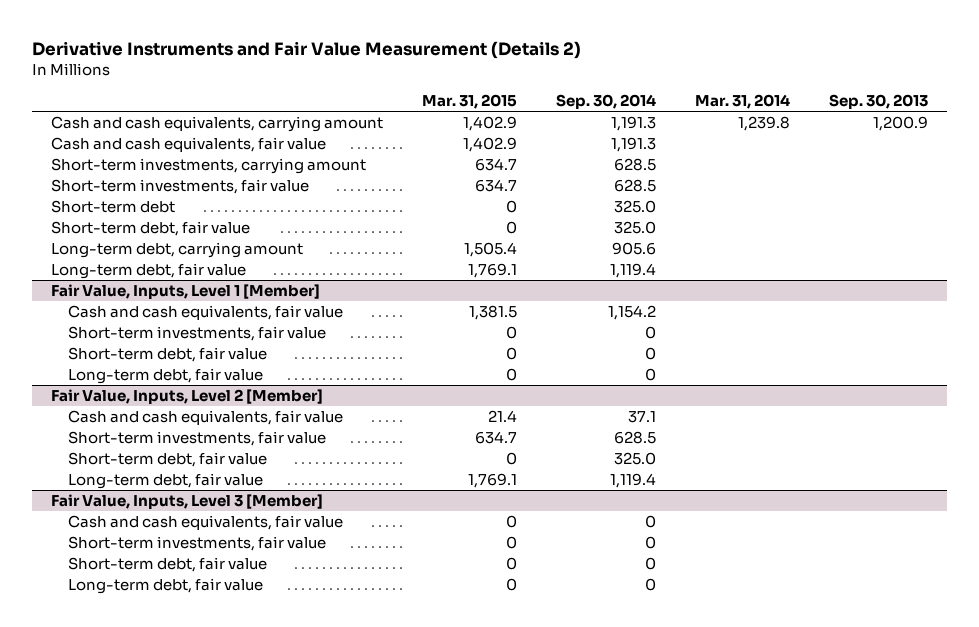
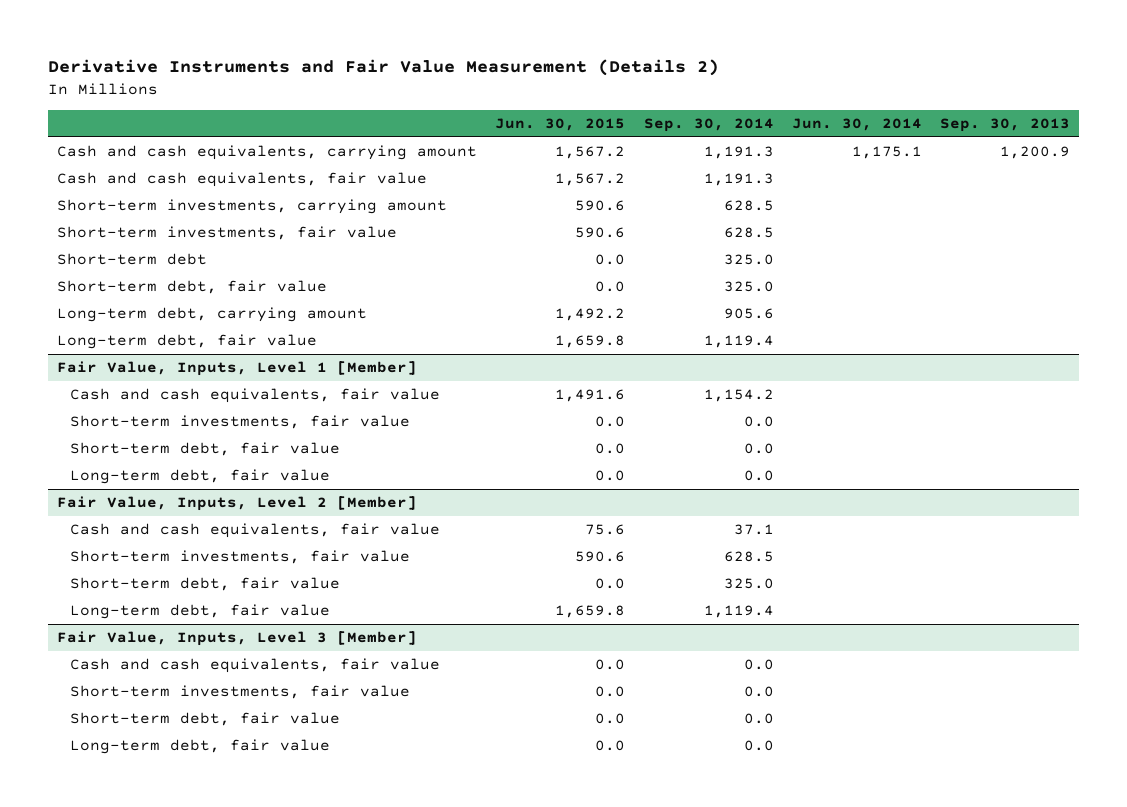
- | Mar. 31, 2015 | Sep. 30, 2014 | Mar. 31, 2014 | Sep. 30, 2013
+ | Jun. 30, 2015 | Sep. 30, 2014 | Jun. 30, 2014 | Sep. 30, 2013
@ Fair Value, Inputs, Level 1 [Member]
- Short-term investments, fair value | 0 | 0 | |
- Short-term debt, fair value | 0 | 0 | |
- Long-term debt, fair value | 0 | 0 | |
+ Short-term investments, fair value | 0.0 | 0.0 | |
+ Short-term debt, fair value | 0.0 | 0.0 | |
+ Long-term debt, fair value | 0.0 | 0.0 | |
@ Fair Value, Inputs, Level 3 [Member]
- Cash and cash equivalents, fair value | 0 | 0 | |
- Short-term investments, fair value | 0 | 0 | |
- Short-term debt, fair value | 0 | 0 | |
- Long-term debt, fair value | 0 | 0 | |
+ Cash and cash equivalents, fair value | 0.0 | 0.0 | |
+ Short-term investments, fair value | 0.0 | 0.0 | |
+ Short-term debt, fair value | 0.0 | 0.0 | |
+ Long-term debt, fair value | 0.0 | 0.0 | |

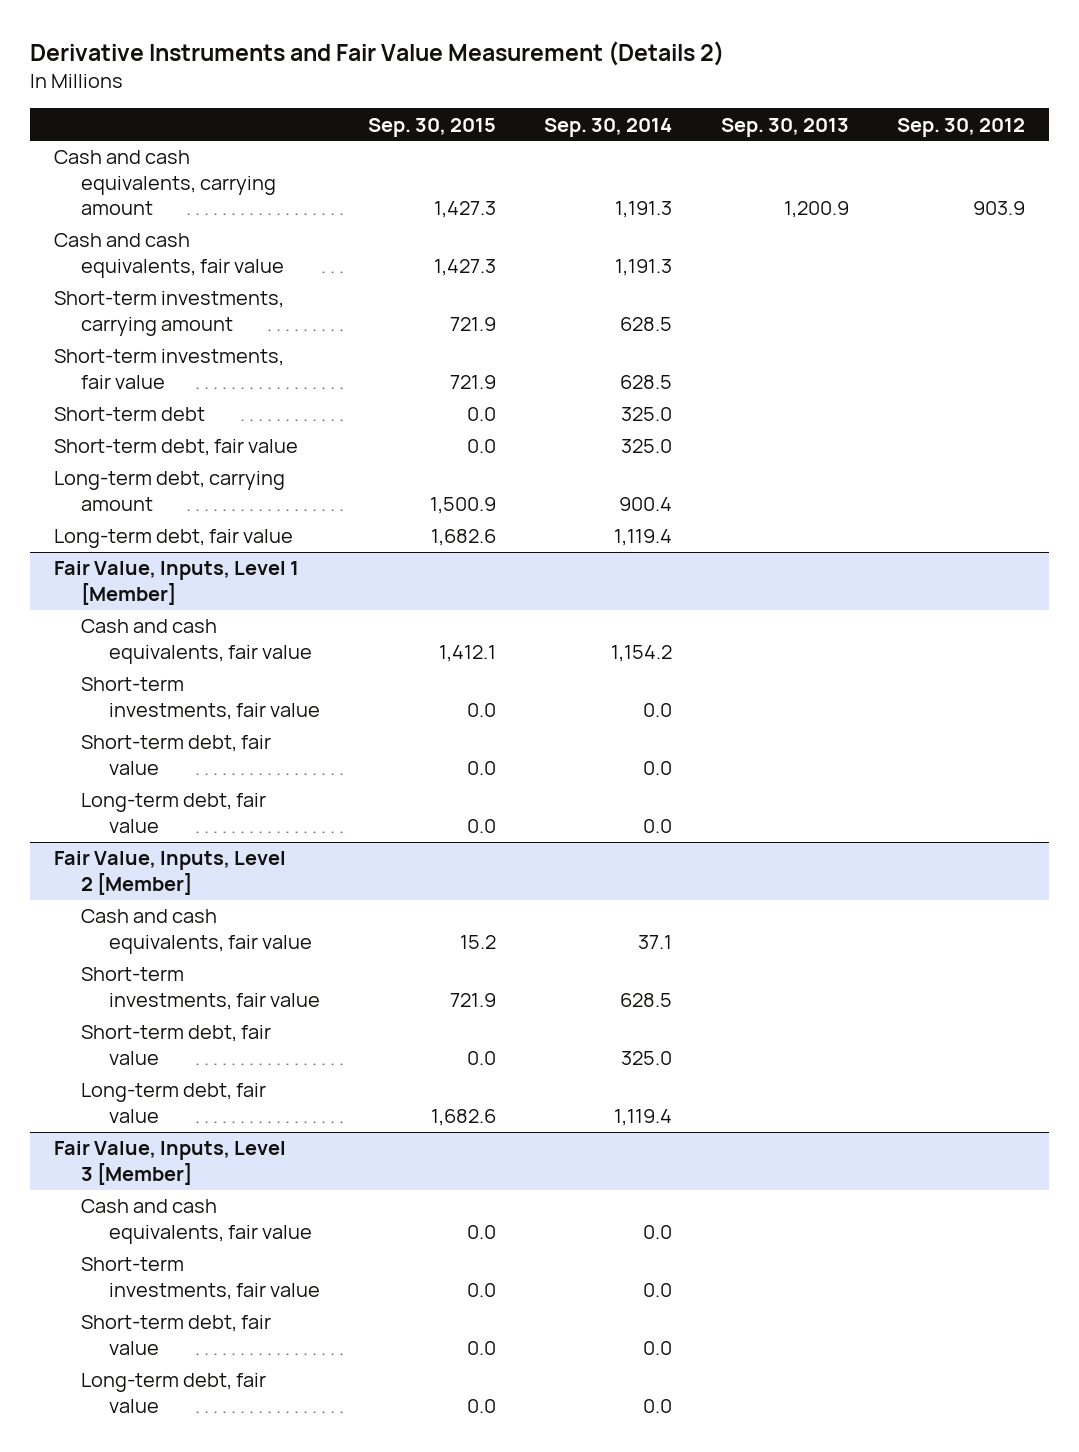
- | Jun. 30, 2015 | Sep. 30, 2014 | Jun. 30, 2014 | Sep. 30, 2013
+ | Sep. 30, 2015 | Sep. 30, 2014 | Sep. 30, 2013 | Sep. 30, 2012
- Long-term debt, carrying amount | 1,492.2 | 905.6 | |
+ Long-term debt, carrying amount | 1,500.9 | 900.4 | |

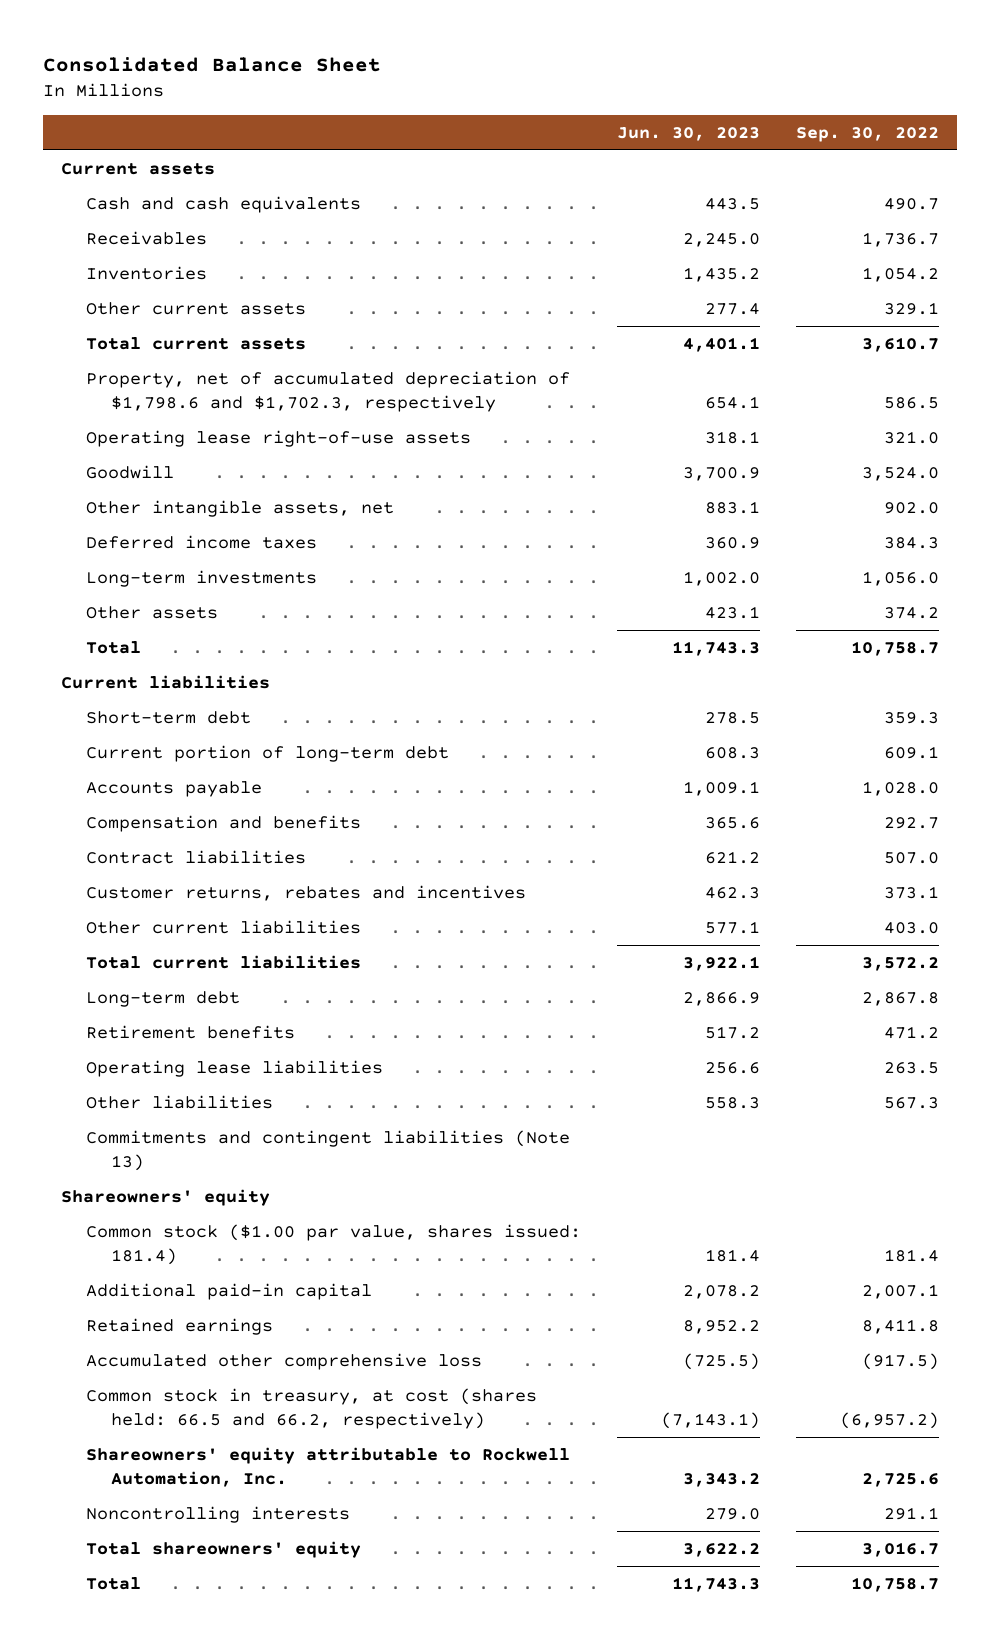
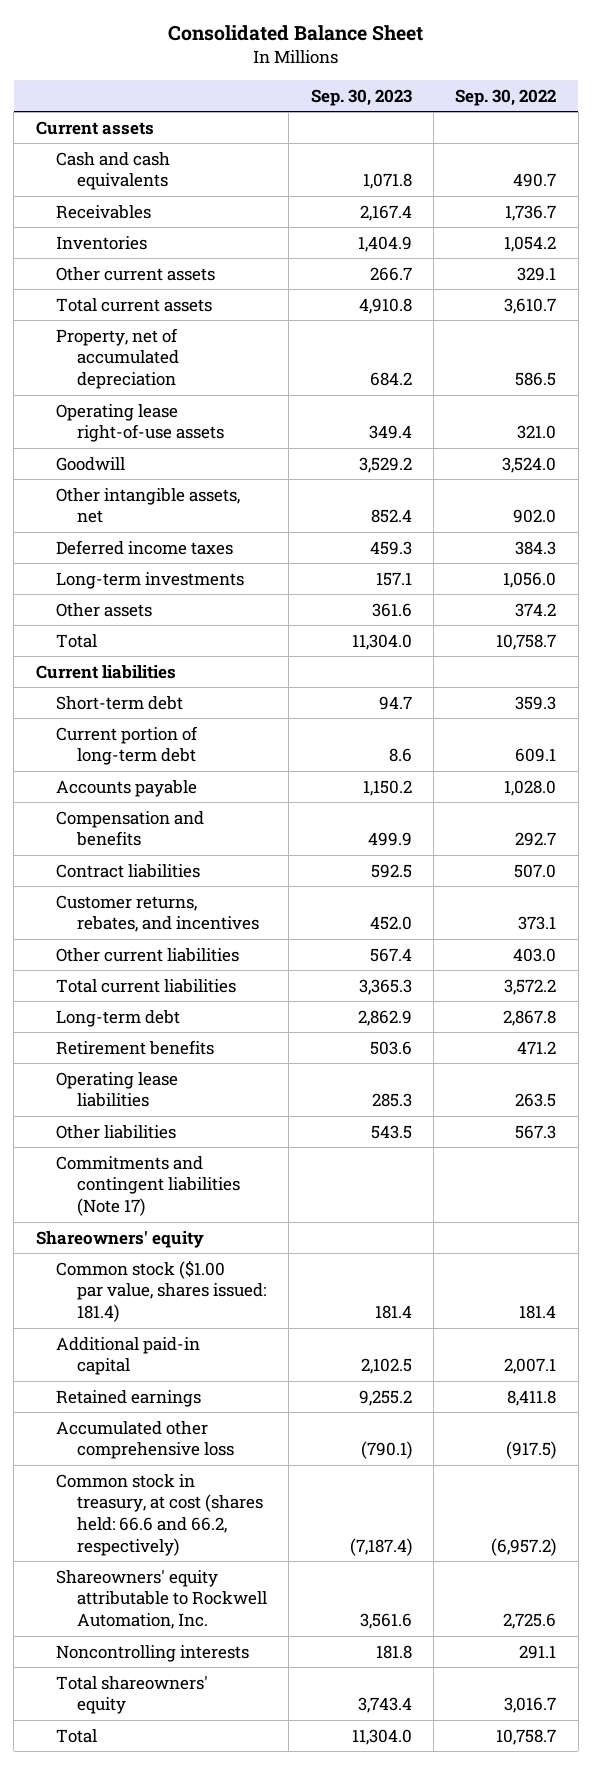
- | Jun. 30, 2023 | Sep. 30, 2022
+ | Sep. 30, 2023 | Sep. 30, 2022
- Property, net of accumulated depreciation of $1,798.6 and $1,702.3, respectively | 654.1 | 586.5
+ Property, net of accumulated depreciation | 684.2 | 586.5
- Customer returns, rebates and incentives | 462.3 | 373.1
+ Customer returns, rebates, and incentives | 452.0 | 373.1
- Commitments and contingent liabilities (Note 13)
+ Commitments and contingent liabilities (Note 17)
- Common stock in treasury, at cost (shares held: 66.5 and 66.2, respectively) | (7,143.1) | (6,957.2)
+ Common stock in treasury, at cost (shares held: 66.6 and 66.2, respectively) | (7,187.4) | (6,957.2)

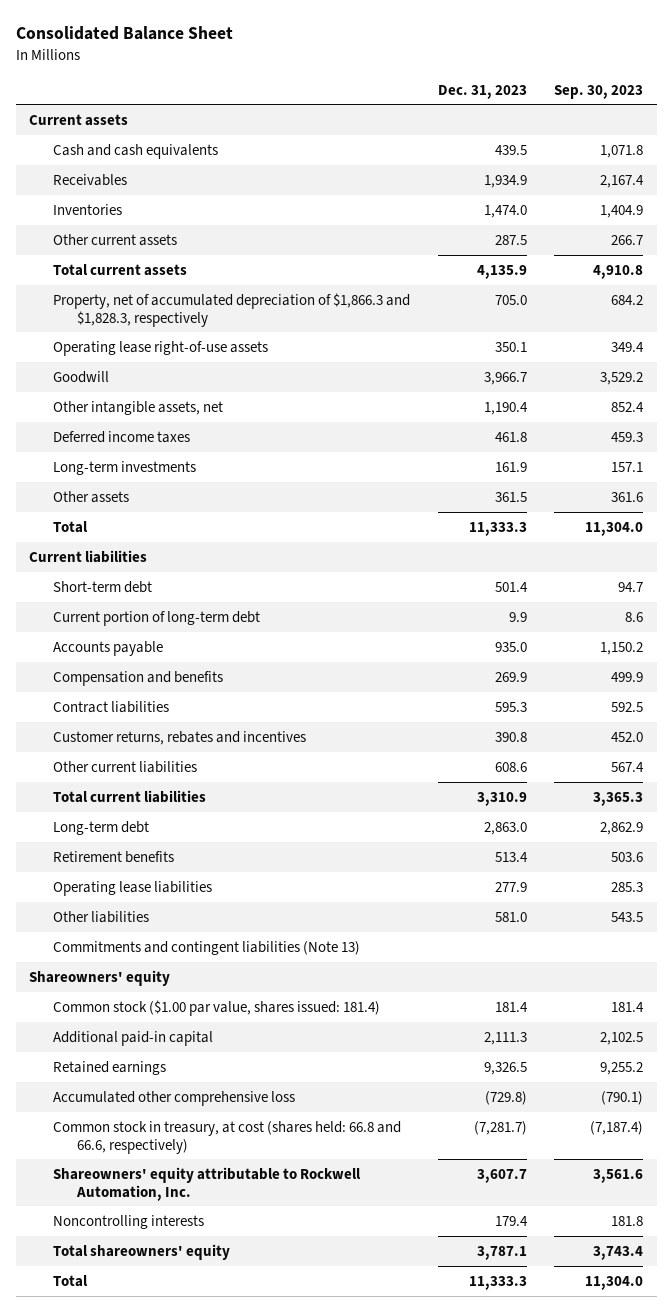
- | Sep. 30, 2023 | Sep. 30, 2022
+ | Dec. 31, 2023 | Sep. 30, 2023
- Property, net of accumulated depreciation | 684.2 | 586.5
+ Property, net of accumulated depreciation of $1,866.3 and $1,828.3, respectively | 705.0 | 684.2
- Customer returns, rebates, and incentives | 452.0 | 373.1
+ Customer returns, rebates and incentives | 390.8 | 452.0
- Commitments and contingent liabilities (Note 17)
+ Commitments and contingent liabilities (Note 13)
- Common stock in treasury, at cost (shares held: 66.6 and 66.2, respectively) | (7,187.4) | (6,957.2)
+ Common stock in treasury, at cost (shares held: 66.8 and 66.6, respectively) | (7,281.7) | (7,187.4)

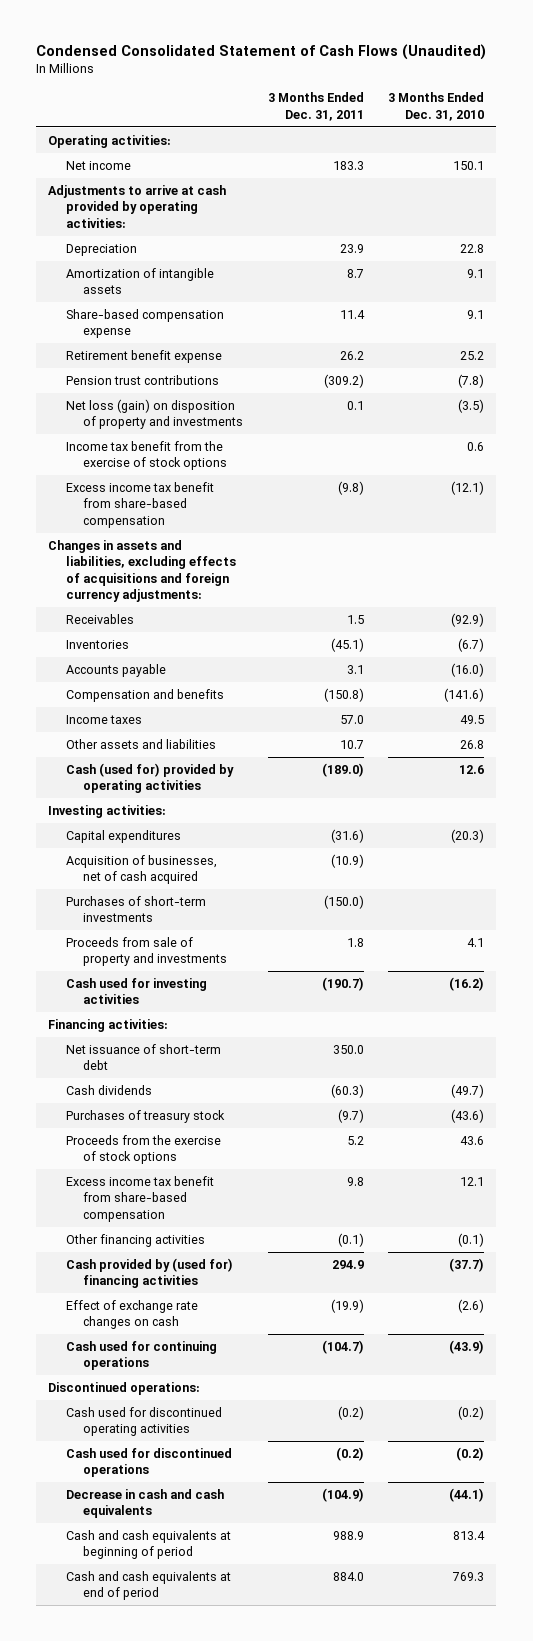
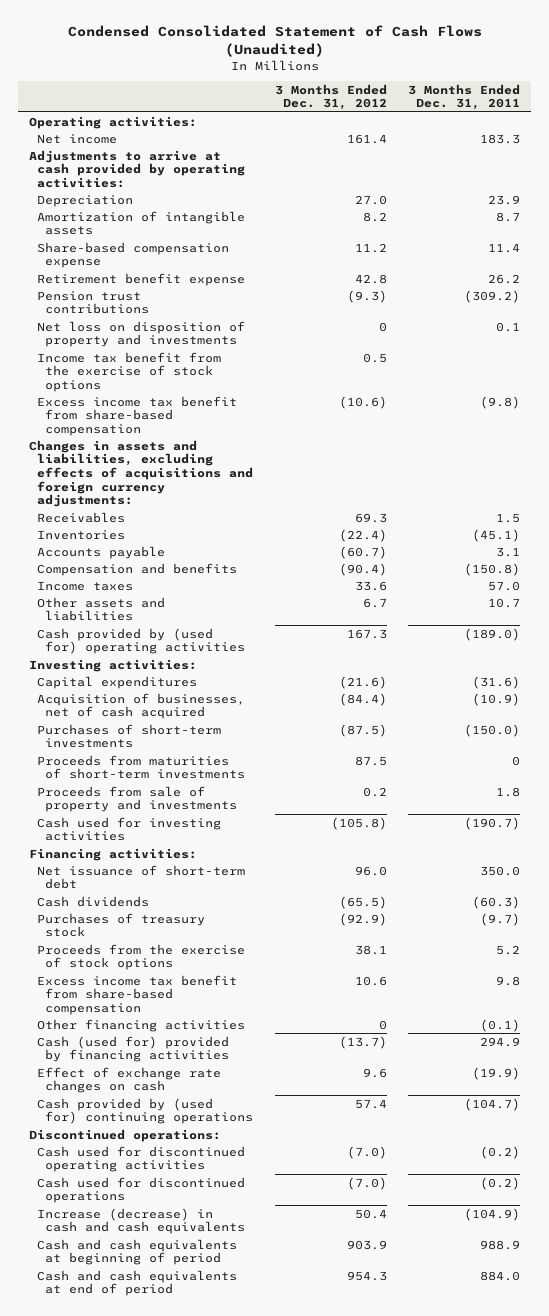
- | 3 Months Ended Dec. 31, 2011 | 3 Months Ended Dec. 31, 2010
+ | 3 Months Ended Dec. 31, 2012 | 3 Months Ended Dec. 31, 2011
- Net loss (gain) on disposition of property and investments | 0.1 | (3.5)
+ Net loss on disposition of property and investments | 0 | 0.1
- Cash (used for) provided by operating activities | (189.0) | 12.6
+ Cash provided by (used for) operating activities | 167.3 | (189.0)
+ Proceeds from maturities of short-term investments | 87.5 | 0
- Cash provided by (used for) financing activities | 294.9 | (37.7)
+ Cash (used for) provided by financing activities | (13.7) | 294.9
- Cash used for continuing operations | (104.7) | (43.9)
+ Cash provided by (used for) continuing operations | 57.4 | (104.7)
- Decrease in cash and cash equivalents | (104.9) | (44.1)
+ Increase (decrease) in cash and cash equivalents | 50.4 | (104.9)

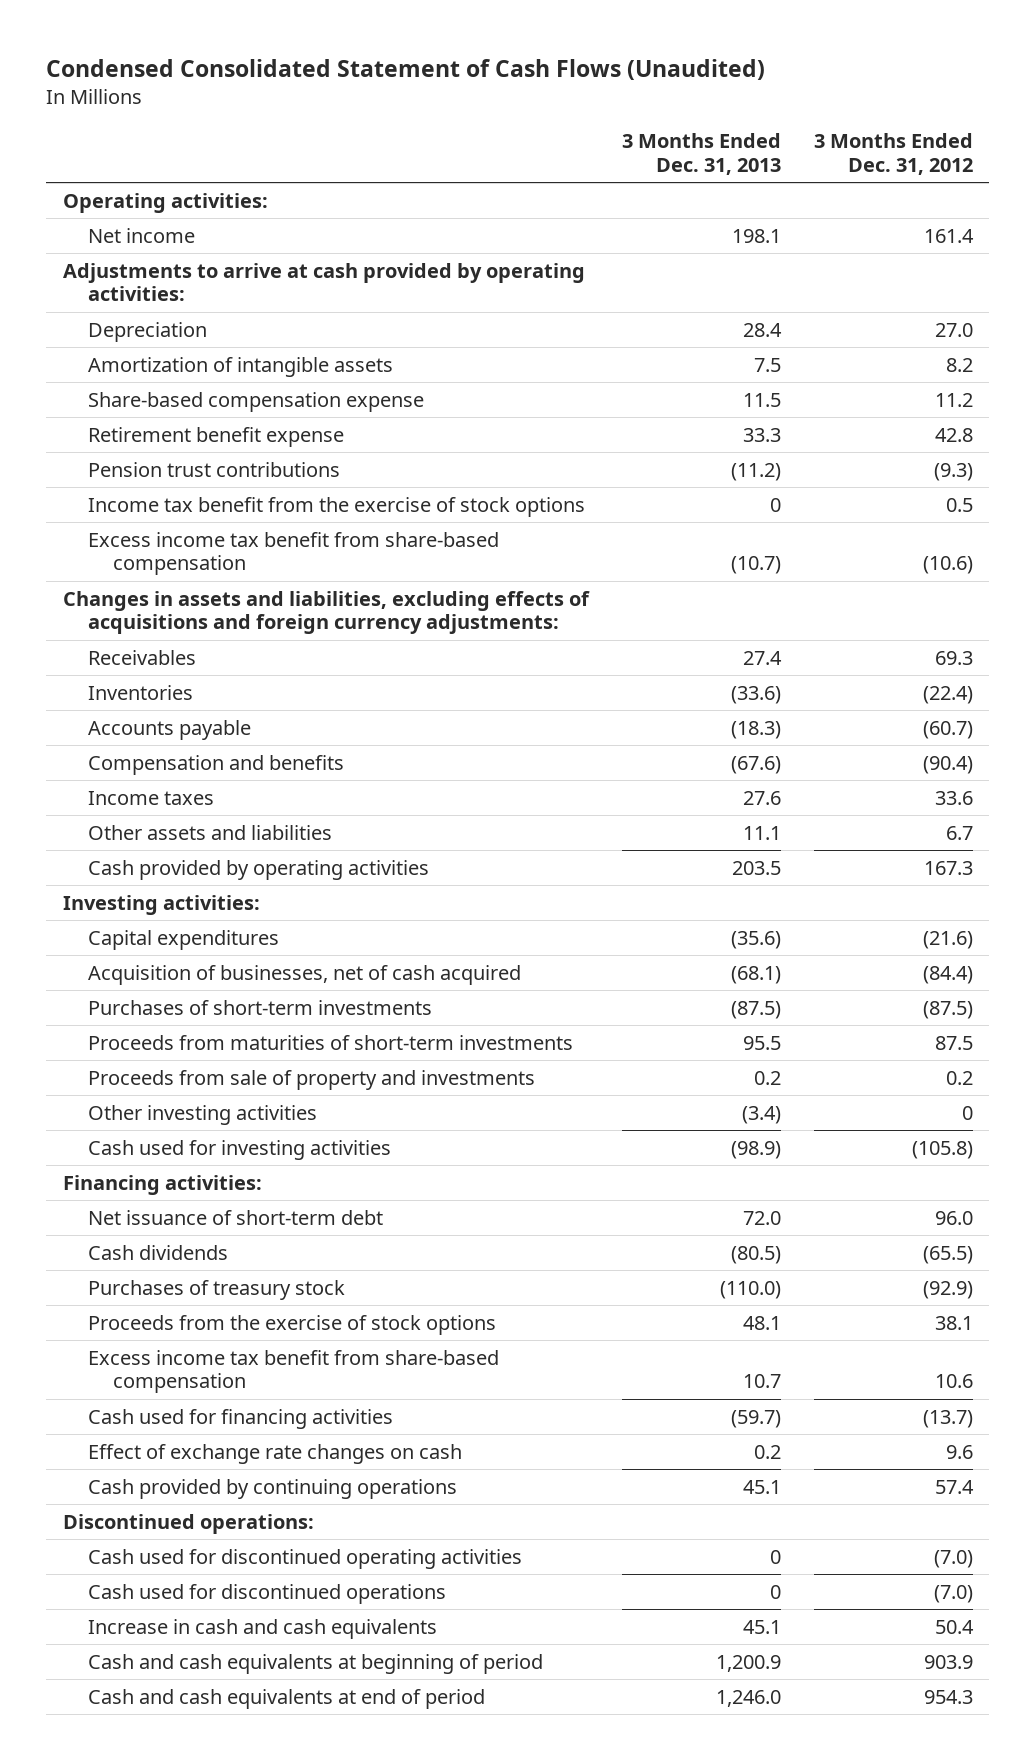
- | 3 Months Ended Dec. 31, 2012 | 3 Months Ended Dec. 31, 2011
+ | 3 Months Ended Dec. 31, 2013 | 3 Months Ended Dec. 31, 2012
- Net loss on disposition of property and investments | 0 | 0.1
- Cash provided by (used for) operating activities | 167.3 | (189.0)
+ Cash provided by operating activities | 203.5 | 167.3
+ Other investing activities | (3.4) | 0
- Other financing activities | 0 | (0.1)
- Cash (used for) provided by financing activities | (13.7) | 294.9
+ Cash used for financing activities | (59.7) | (13.7)
- Cash provided by (used for) continuing operations | 57.4 | (104.7)
+ Cash provided by continuing operations | 45.1 | 57.4
- Increase (decrease) in cash and cash equivalents | 50.4 | (104.9)
+ Increase in cash and cash equivalents | 45.1 | 50.4

